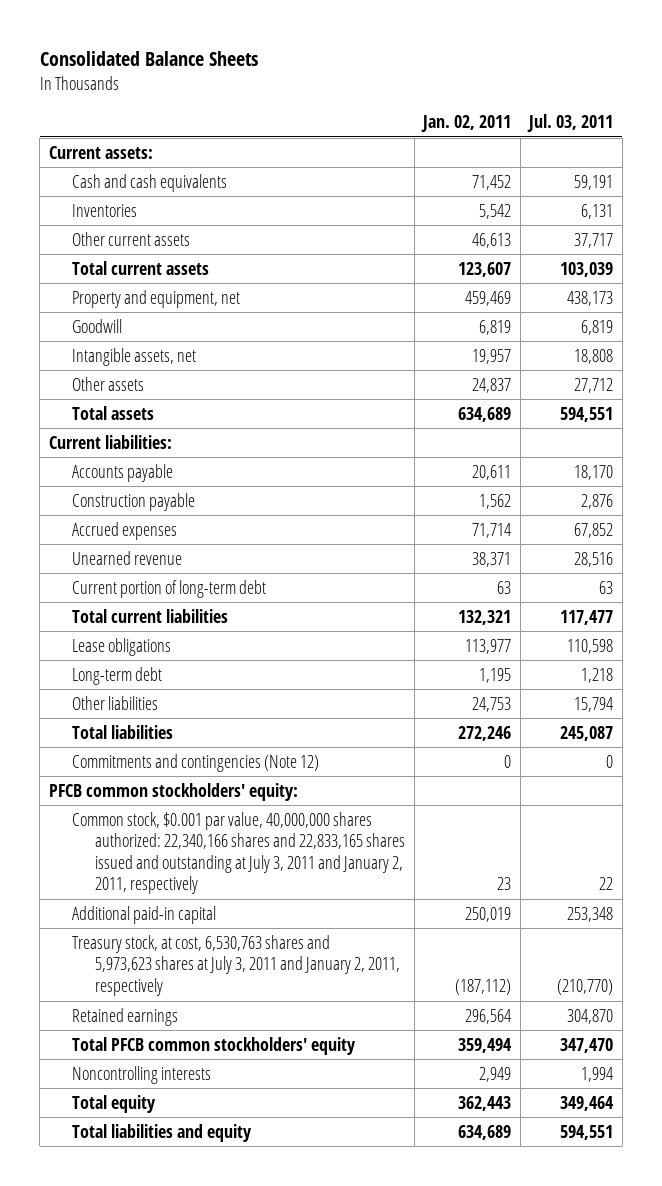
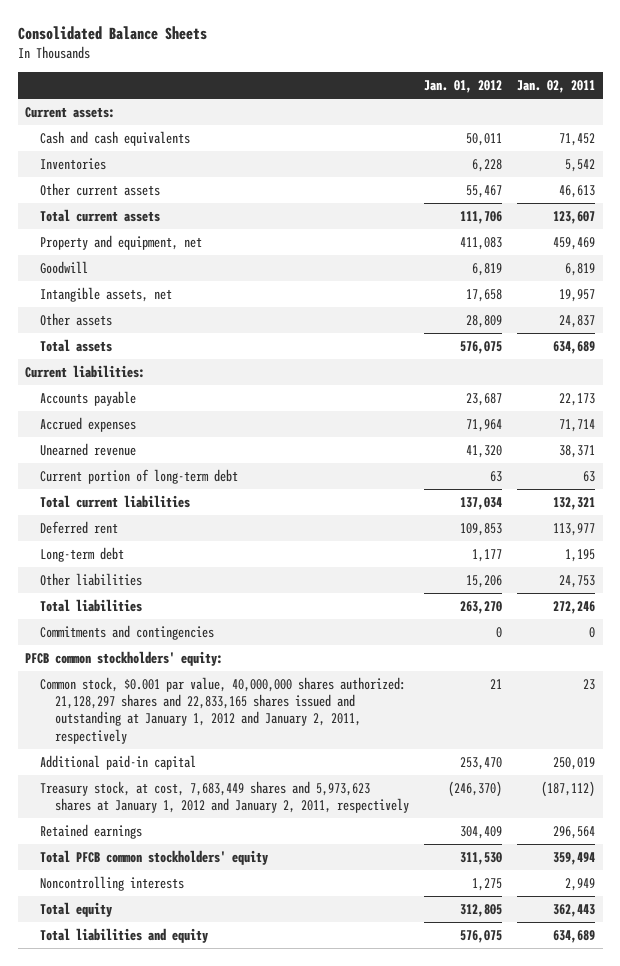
- | Jan. 02, 2011 | Jul. 03, 2011
+ | Jan. 01, 2012 | Jan. 02, 2011
- Accounts payable | 20,611 | 18,170
- Construction payable | 1,562 | 2,876
+ Accounts payable | 23,687 | 22,173
- Lease obligations | 113,977 | 110,598
+ Deferred rent | 109,853 | 113,977
- Commitments and contingencies (Note 12) | 0 | 0
+ Commitments and contingencies | 0 | 0
- Common stock, $0.001 par value, 40,000,000 shares authorized: 22,340,166 shares and 22,833,165 shares issued and outstanding at July 3, 2011 and January 2, 2011, respectively | 23 | 22
+ Common stock, $0.001 par value, 40,000,000 shares authorized: 21,128,297 shares and 22,833,165 shares issued and outstanding at January 1, 2012 and January 2, 2011, respectively | 21 | 23
- Treasury stock, at cost, 6,530,763 shares and 5,973,623 shares at July 3, 2011 and January 2, 2011, respectively | (187,112) | (210,770)
+ Treasury stock, at cost, 7,683,449 shares and 5,973,623 shares at January 1, 2012 and January 2, 2011, respectively | (246,370) | (187,112)

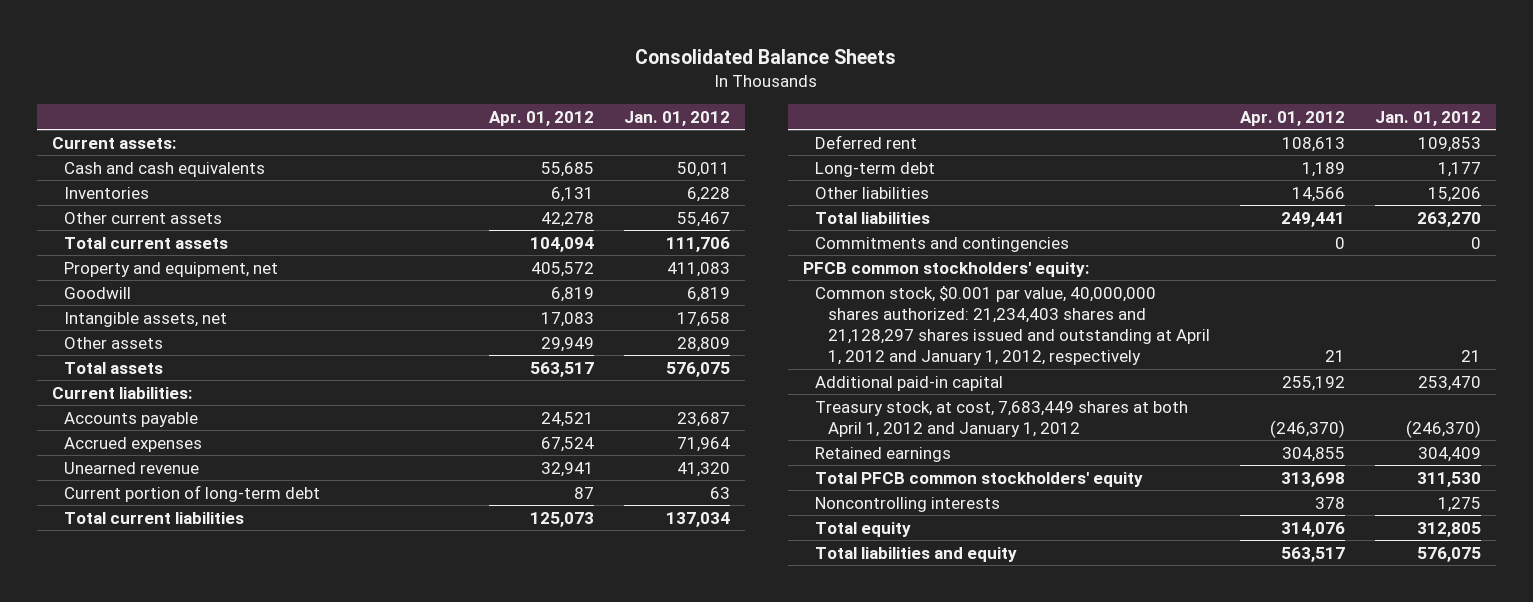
- | Jan. 01, 2012 | Jan. 02, 2011
+ | Apr. 01, 2012 | Jan. 01, 2012
- Common stock, $0.001 par value, 40,000,000 shares authorized: 21,128,297 shares and 22,833,165 shares issued and outstanding at January 1, 2012 and January 2, 2011, respectively | 21 | 23
+ Common stock, $0.001 par value, 40,000,000 shares authorized: 21,234,403 shares and 21,128,297 shares issued and outstanding at April 1, 2012 and January 1, 2012, respectively | 21 | 21
- Treasury stock, at cost, 7,683,449 shares and 5,973,623 shares at January 1, 2012 and January 2, 2011, respectively | (246,370) | (187,112)
+ Treasury stock, at cost, 7,683,449 shares at both April 1, 2012 and January 1, 2012 | (246,370) | (246,370)

